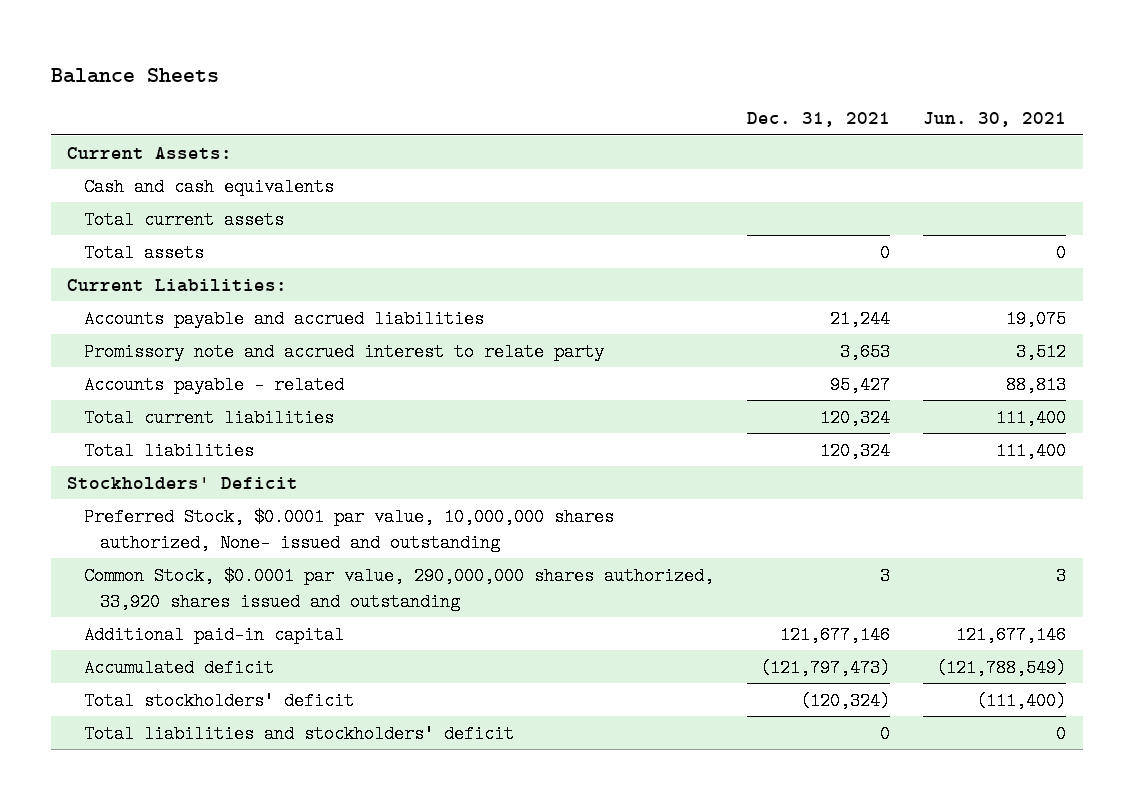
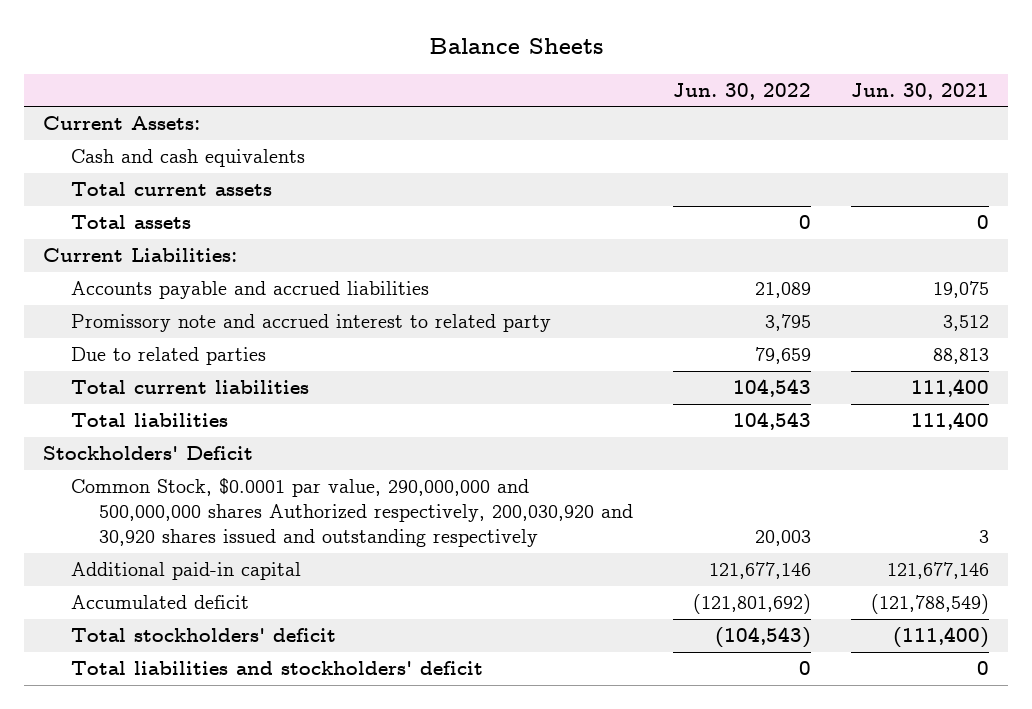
- | Dec. 31, 2021 | Jun. 30, 2021
+ | Jun. 30, 2022 | Jun. 30, 2021
- Promissory note and accrued interest to relate party | 3,653 | 3,512
- Accounts payable - related | 95,427 | 88,813
+ Promissory note and accrued interest to related party | 3,795 | 3,512
+ Due to related parties | 79,659 | 88,813
- Preferred Stock, $0.0001 par value, 10,000,000 shares authorized, None- issued and outstanding
- Common Stock, $0.0001 par value, 290,000,000 shares authorized, 33,920 shares issued and outstanding | 3 | 3
+ Common Stock, $0.0001 par value, 290,000,000 and 500,000,000 shares Authorized respectively, 200,030,920 and 30,920 shares issued and outstanding respectively | 20,003 | 3

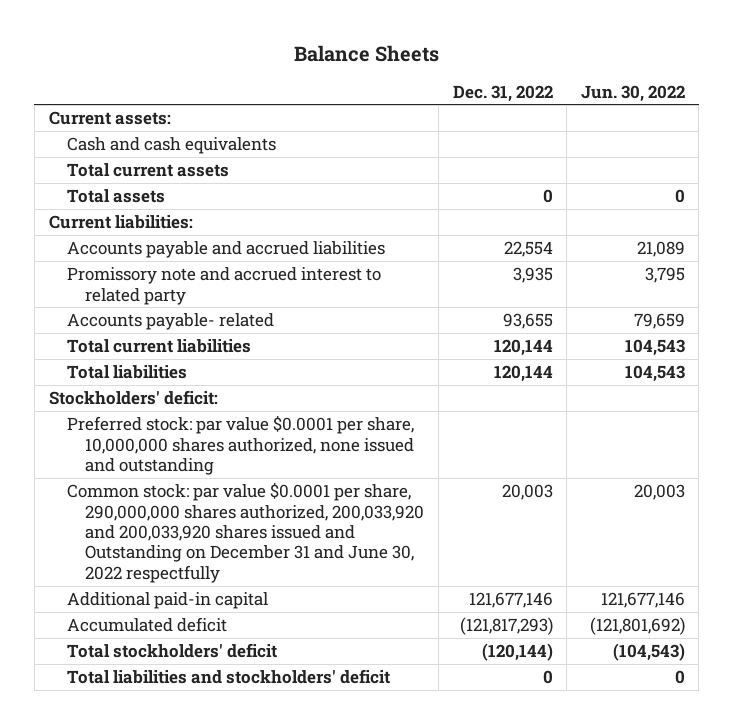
- | Jun. 30, 2022 | Jun. 30, 2021
+ | Dec. 31, 2022 | Jun. 30, 2022
- Current Assets:
+ Current assets:
- Current Liabilities:
+ Current liabilities:
- Due to related parties | 79,659 | 88,813
+ Accounts payable- related | 93,655 | 79,659
- Stockholders' Deficit
- Common Stock, $0.0001 par value, 290,000,000 and 500,000,000 shares Authorized respectively, 200,030,920 and 30,920 shares issued and outstanding respectively | 20,003 | 3
+ Stockholders' deficit:
+ Preferred stock: par value $0.0001 per share, 10,000,000 shares authorized, none issued and outstanding
+ Common stock: par value $0.0001 per share, 290,000,000 shares authorized, 200,033,920 and 200,033,920 shares issued and Outstanding on December 31 and June 30, 2022 respectfully | 20,003 | 20,003

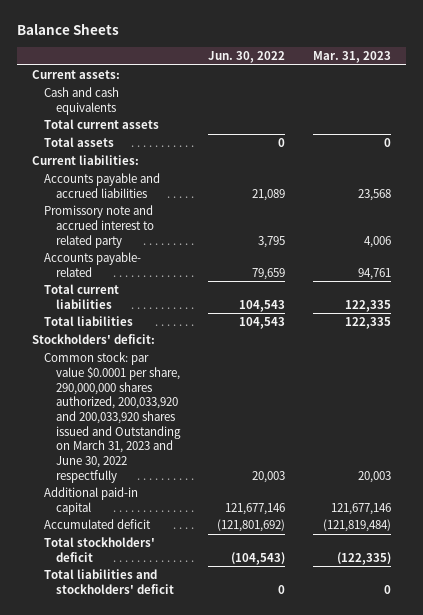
- | Dec. 31, 2022 | Jun. 30, 2022
+ | Jun. 30, 2022 | Mar. 31, 2023
- Preferred stock: par value $0.0001 per share, 10,000,000 shares authorized, none issued and outstanding
- Common stock: par value $0.0001 per share, 290,000,000 shares authorized, 200,033,920 and 200,033,920 shares issued and Outstanding on December 31 and June 30, 2022 respectfully | 20,003 | 20,003
+ Common stock: par value $0.0001 per share, 290,000,000 shares authorized, 200,033,920 and 200,033,920 shares issued and Outstanding on March 31, 2023 and June 30, 2022 respectfully | 20,003 | 20,003

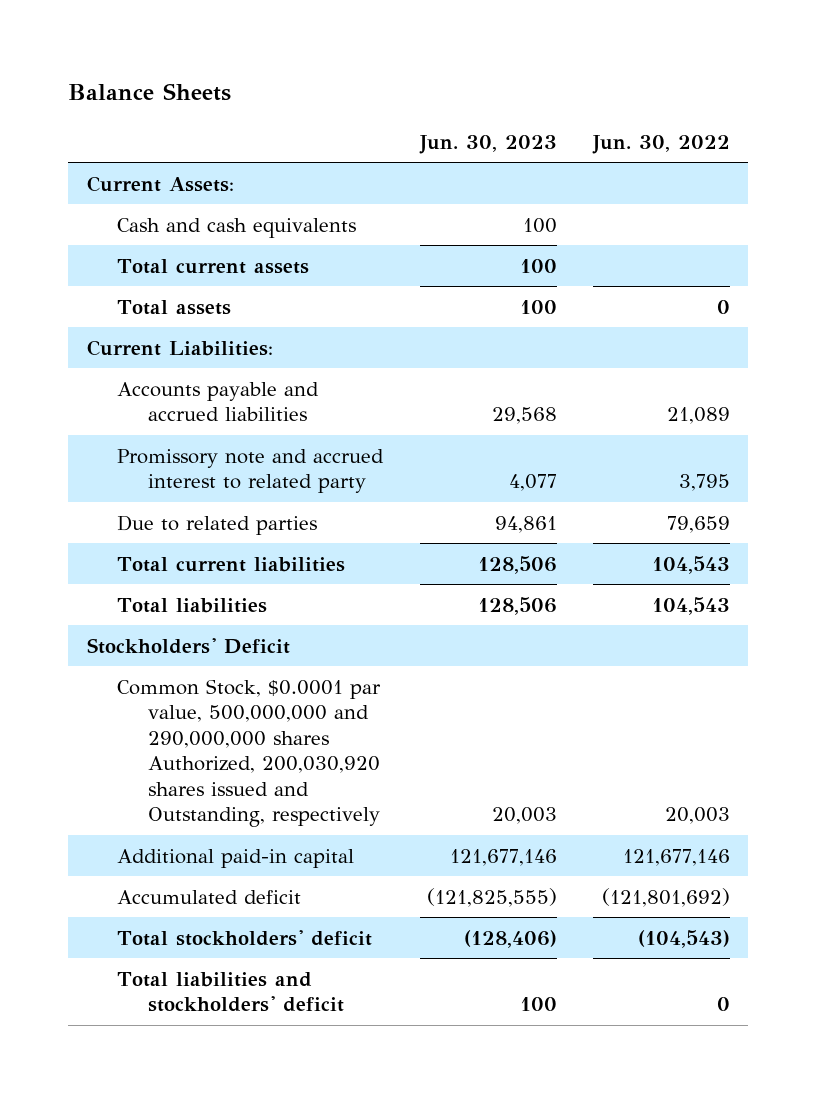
- | Jun. 30, 2022 | Mar. 31, 2023
+ | Jun. 30, 2023 | Jun. 30, 2022
- Current assets:
+ Current Assets:
- Current liabilities:
+ Current Liabilities:
- Accounts payable- related | 79,659 | 94,761
+ Due to related parties | 94,861 | 79,659
- Stockholders' deficit:
- Common stock: par value $0.0001 per share, 290,000,000 shares authorized, 200,033,920 and 200,033,920 shares issued and Outstanding on March 31, 2023 and June 30, 2022 respectfully | 20,003 | 20,003
+ Stockholders' Deficit
+ Common Stock, $0.0001 par value, 500,000,000 and 290,000,000 shares Authorized, 200,030,920 shares issued and Outstanding, respectively | 20,003 | 20,003

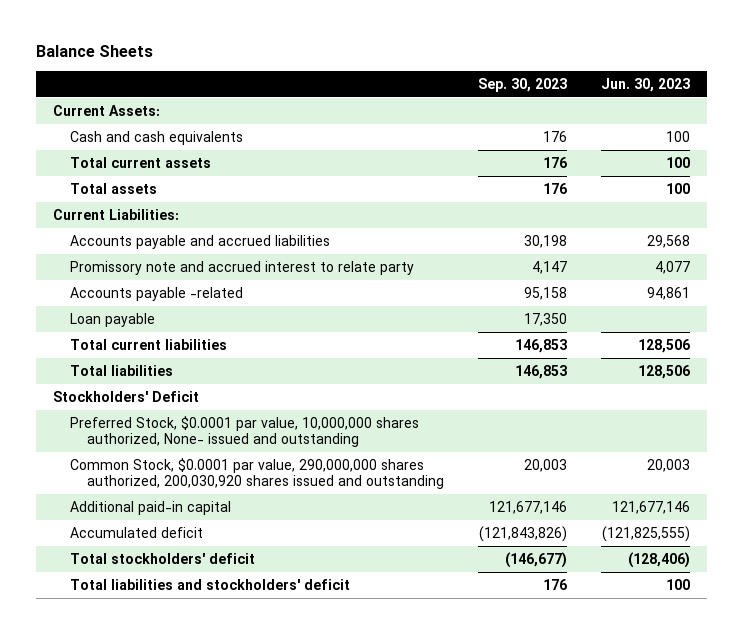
- | Jun. 30, 2023 | Jun. 30, 2022
+ | Sep. 30, 2023 | Jun. 30, 2023
- Promissory note and accrued interest to related party | 4,077 | 3,795
- Due to related parties | 94,861 | 79,659
+ Promissory note and accrued interest to relate party | 4,147 | 4,077
+ Accounts payable -related | 95,158 | 94,861
+ Loan payable | 17,350 |
- Common Stock, $0.0001 par value, 500,000,000 and 290,000,000 shares Authorized, 200,030,920 shares issued and Outstanding, respectively | 20,003 | 20,003
+ Preferred Stock, $0.0001 par value, 10,000,000 shares authorized, None- issued and outstanding
+ Common Stock, $0.0001 par value, 290,000,000 shares authorized, 200,030,920 shares issued and outstanding | 20,003 | 20,003

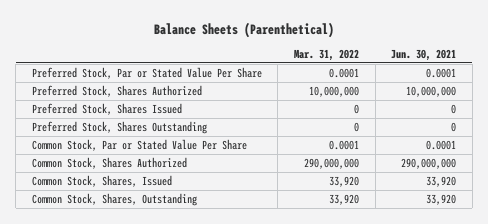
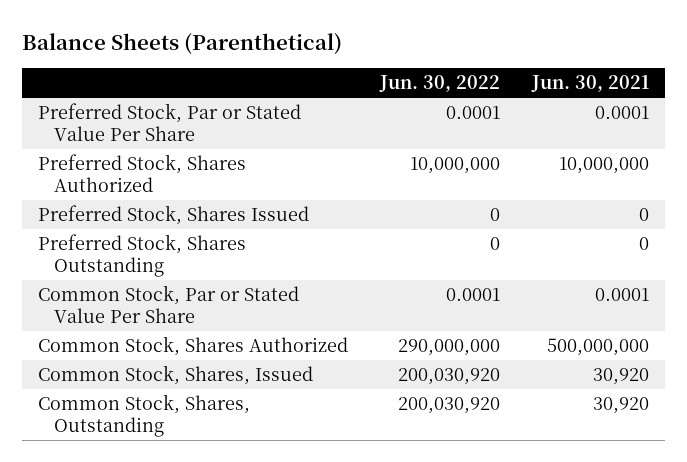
- | Mar. 31, 2022 | Jun. 30, 2021
+ | Jun. 30, 2022 | Jun. 30, 2021
- Common Stock, Shares Authorized | 290,000,000 | 290,000,000
- Common Stock, Shares, Issued | 33,920 | 33,920
- Common Stock, Shares, Outstanding | 33,920 | 33,920
+ Common Stock, Shares Authorized | 290,000,000 | 500,000,000
+ Common Stock, Shares, Issued | 200,030,920 | 30,920
+ Common Stock, Shares, Outstanding | 200,030,920 | 30,920

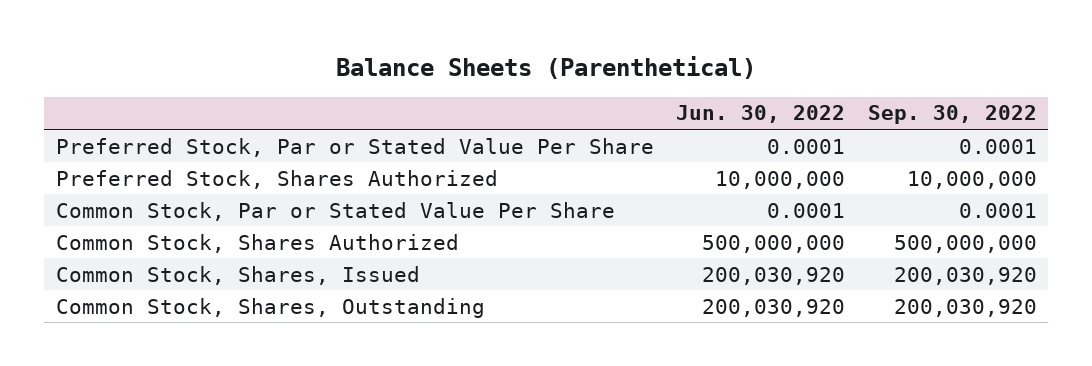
- | Jun. 30, 2022 | Jun. 30, 2021
+ | Jun. 30, 2022 | Sep. 30, 2022
- Preferred Stock, Shares Issued | 0 | 0
- Preferred Stock, Shares Outstanding | 0 | 0
- Common Stock, Shares Authorized | 290,000,000 | 500,000,000
+ Common Stock, Shares Authorized | 500,000,000 | 500,000,000

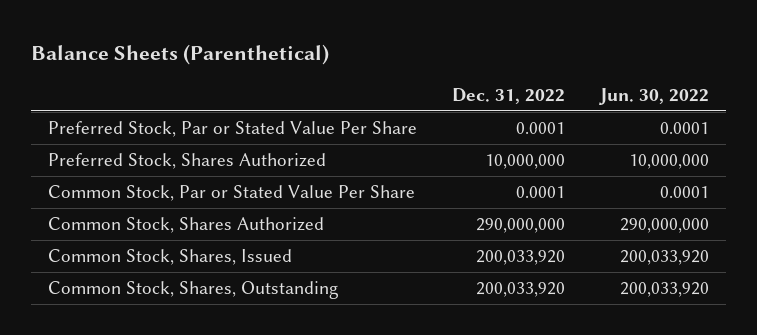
- | Jun. 30, 2022 | Sep. 30, 2022
+ | Dec. 31, 2022 | Jun. 30, 2022
- Common Stock, Shares Authorized | 500,000,000 | 500,000,000
- Common Stock, Shares, Issued | 200,030,920 | 200,030,920
- Common Stock, Shares, Outstanding | 200,030,920 | 200,030,920
+ Common Stock, Shares Authorized | 290,000,000 | 290,000,000
+ Common Stock, Shares, Issued | 200,033,920 | 200,033,920
+ Common Stock, Shares, Outstanding | 200,033,920 | 200,033,920

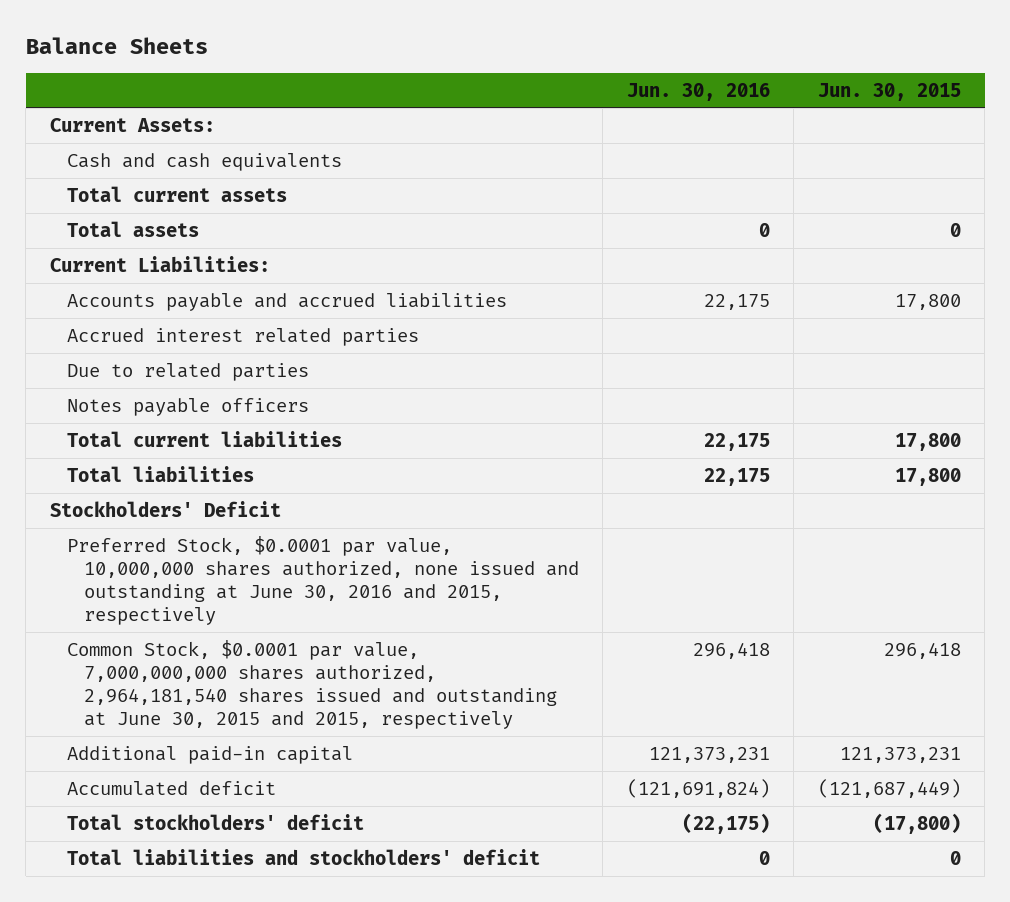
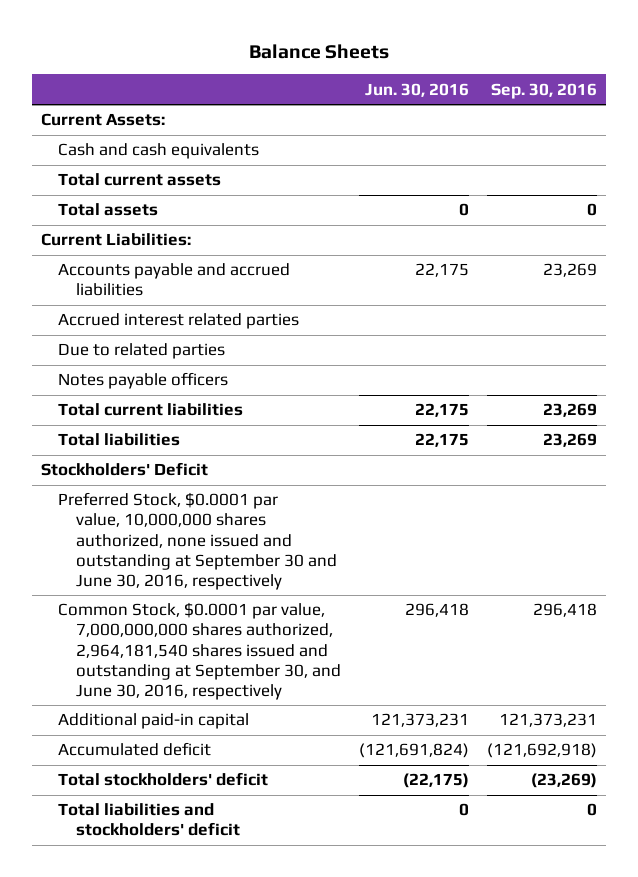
- | Jun. 30, 2016 | Jun. 30, 2015
+ | Jun. 30, 2016 | Sep. 30, 2016
- Preferred Stock, $0.0001 par value, 10,000,000 shares authorized, none issued and outstanding at June 30, 2016 and 2015, respectively
- Common Stock, $0.0001 par value, 7,000,000,000 shares authorized, 2,964,181,540 shares issued and outstanding at June 30, 2015 and 2015, respectively | 296,418 | 296,418
+ Preferred Stock, $0.0001 par value, 10,000,000 shares authorized, none issued and outstanding at September 30 and June 30, 2016, respectively
+ Common Stock, $0.0001 par value, 7,000,000,000 shares authorized, 2,964,181,540 shares issued and outstanding at September 30, and June 30, 2016, respectively | 296,418 | 296,418

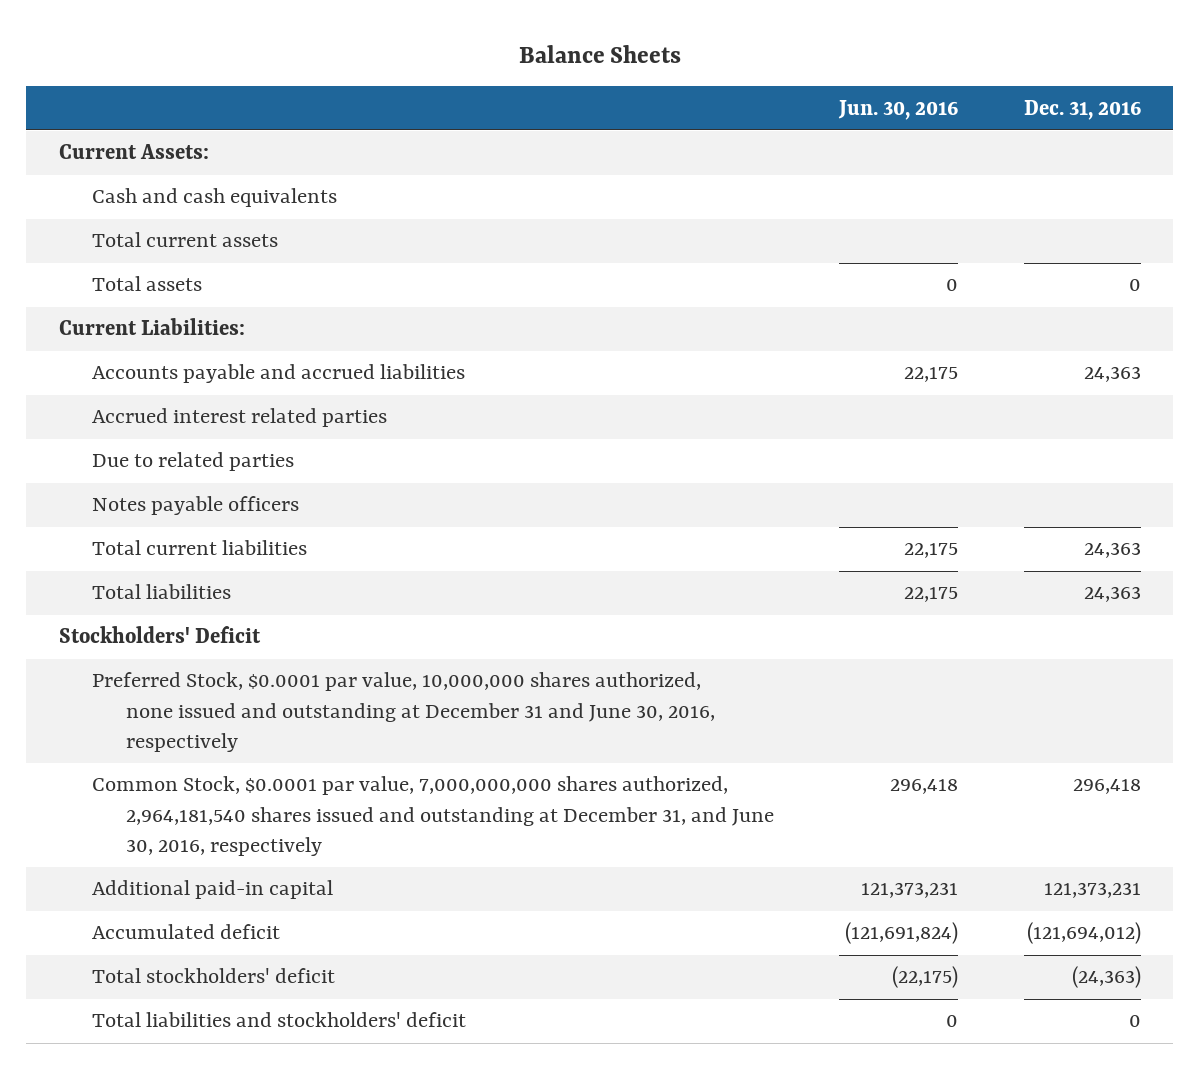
- | Jun. 30, 2016 | Sep. 30, 2016
+ | Jun. 30, 2016 | Dec. 31, 2016
- Preferred Stock, $0.0001 par value, 10,000,000 shares authorized, none issued and outstanding at September 30 and June 30, 2016, respectively
- Common Stock, $0.0001 par value, 7,000,000,000 shares authorized, 2,964,181,540 shares issued and outstanding at September 30, and June 30, 2016, respectively | 296,418 | 296,418
+ Preferred Stock, $0.0001 par value, 10,000,000 shares authorized, none issued and outstanding at December 31 and June 30, 2016, respectively
+ Common Stock, $0.0001 par value, 7,000,000,000 shares authorized, 2,964,181,540 shares issued and outstanding at December 31, and June 30, 2016, respectively | 296,418 | 296,418

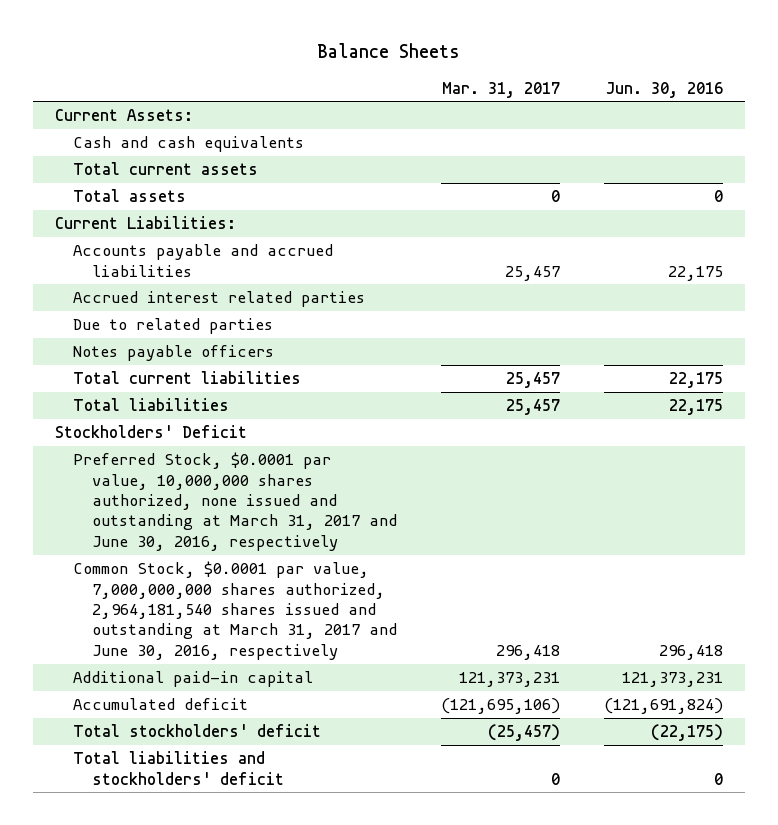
- | Jun. 30, 2016 | Dec. 31, 2016
+ | Mar. 31, 2017 | Jun. 30, 2016
- Preferred Stock, $0.0001 par value, 10,000,000 shares authorized, none issued and outstanding at December 31 and June 30, 2016, respectively
- Common Stock, $0.0001 par value, 7,000,000,000 shares authorized, 2,964,181,540 shares issued and outstanding at December 31, and June 30, 2016, respectively | 296,418 | 296,418
+ Preferred Stock, $0.0001 par value, 10,000,000 shares authorized, none issued and outstanding at March 31, 2017 and June 30, 2016, respectively
+ Common Stock, $0.0001 par value, 7,000,000,000 shares authorized, 2,964,181,540 shares issued and outstanding at March 31, 2017 and June 30, 2016, respectively | 296,418 | 296,418

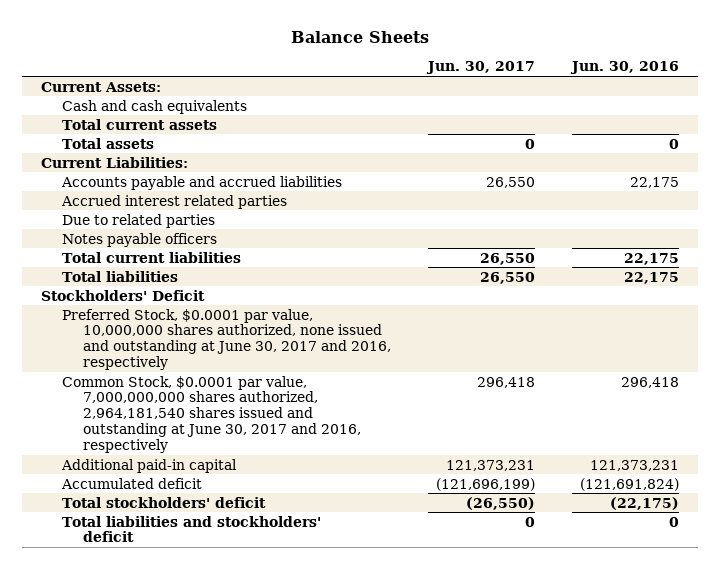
- | Mar. 31, 2017 | Jun. 30, 2016
+ | Jun. 30, 2017 | Jun. 30, 2016
- Preferred Stock, $0.0001 par value, 10,000,000 shares authorized, none issued and outstanding at March 31, 2017 and June 30, 2016, respectively
- Common Stock, $0.0001 par value, 7,000,000,000 shares authorized, 2,964,181,540 shares issued and outstanding at March 31, 2017 and June 30, 2016, respectively | 296,418 | 296,418
+ Preferred Stock, $0.0001 par value, 10,000,000 shares authorized, none issued and outstanding at June 30, 2017 and 2016, respectively
+ Common Stock, $0.0001 par value, 7,000,000,000 shares authorized, 2,964,181,540 shares issued and outstanding at June 30, 2017 and 2016, respectively | 296,418 | 296,418

